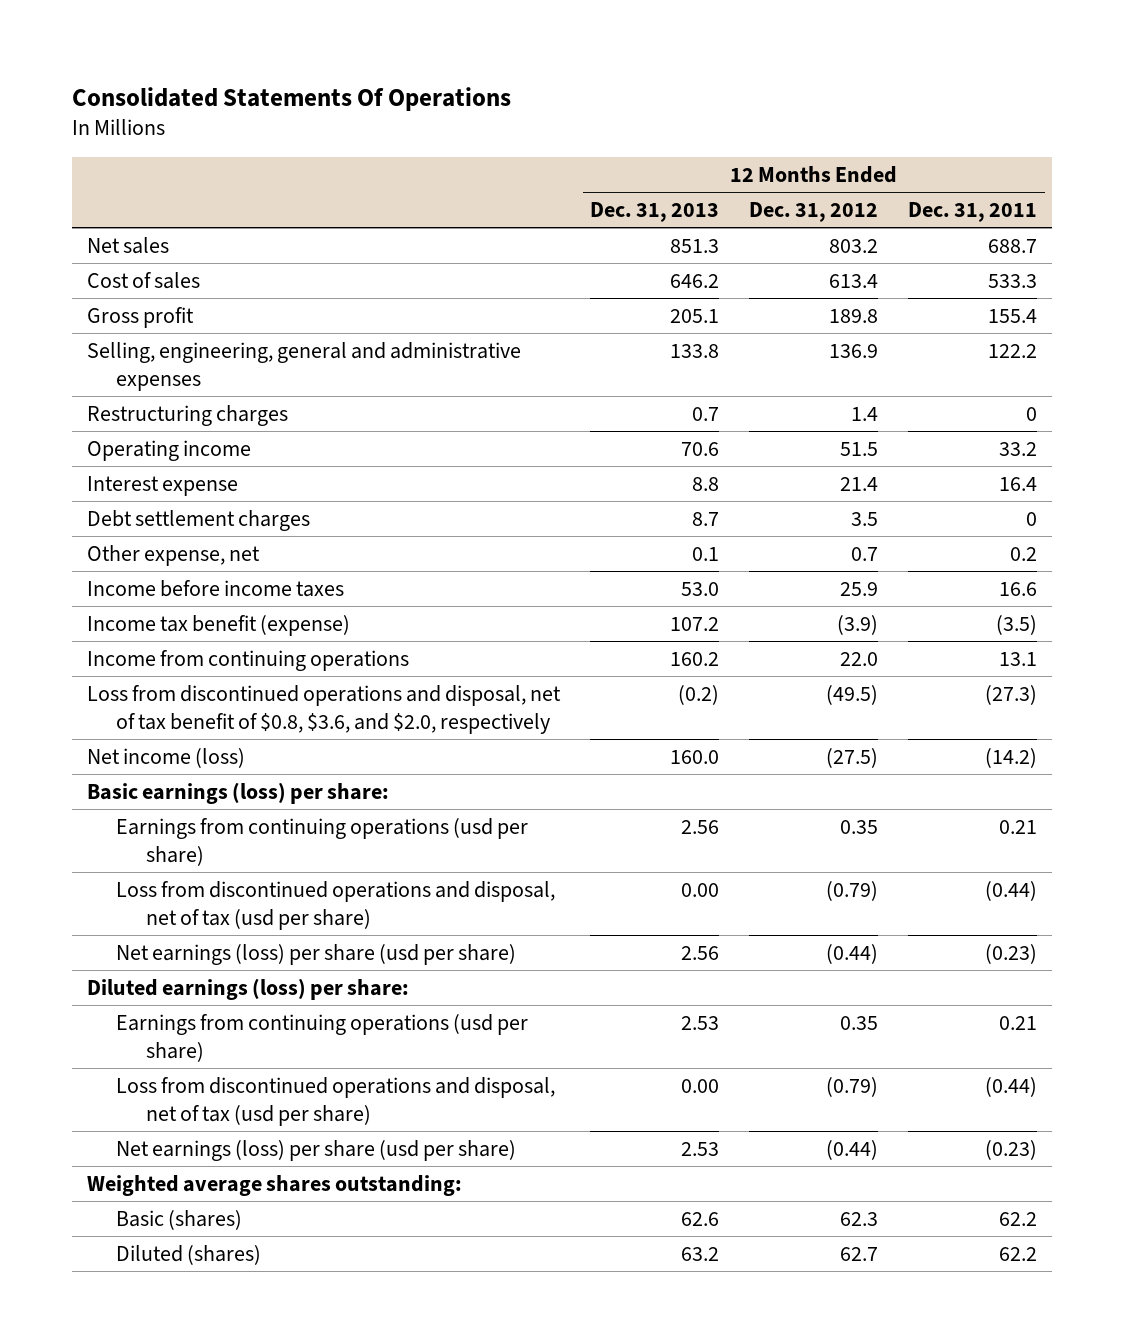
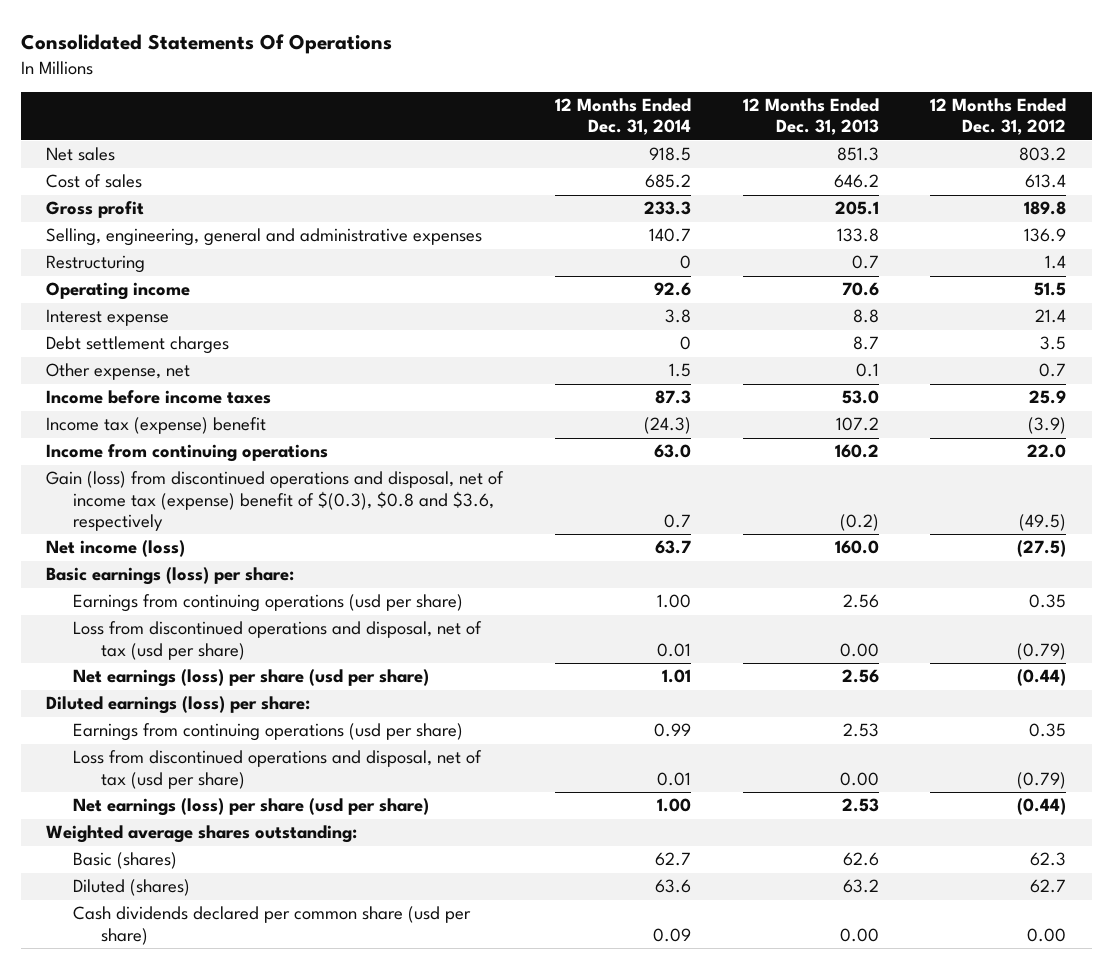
- | 12 Months Ended Dec. 31, 2013 | 12 Months Ended Dec. 31, 2012 | 12 Months Ended Dec. 31, 2011
+ | 12 Months Ended Dec. 31, 2014 | 12 Months Ended Dec. 31, 2013 | 12 Months Ended Dec. 31, 2012
- Restructuring charges | 0.7 | 1.4 | 0
+ Restructuring | 0 | 0.7 | 1.4
- Income tax benefit (expense) | 107.2 | (3.9) | (3.5)
+ Income tax (expense) benefit | (24.3) | 107.2 | (3.9)
- Loss from discontinued operations and disposal, net of tax benefit of $0.8, $3.6, and $2.0, respectively | (0.2) | (49.5) | (27.3)
+ Gain (loss) from discontinued operations and disposal, net of income tax (expense) benefit of $(0.3), $0.8 and $3.6, respectively | 0.7 | (0.2) | (49.5)
+ Cash dividends declared per common share (usd per share) | 0.09 | 0.00 | 0.00

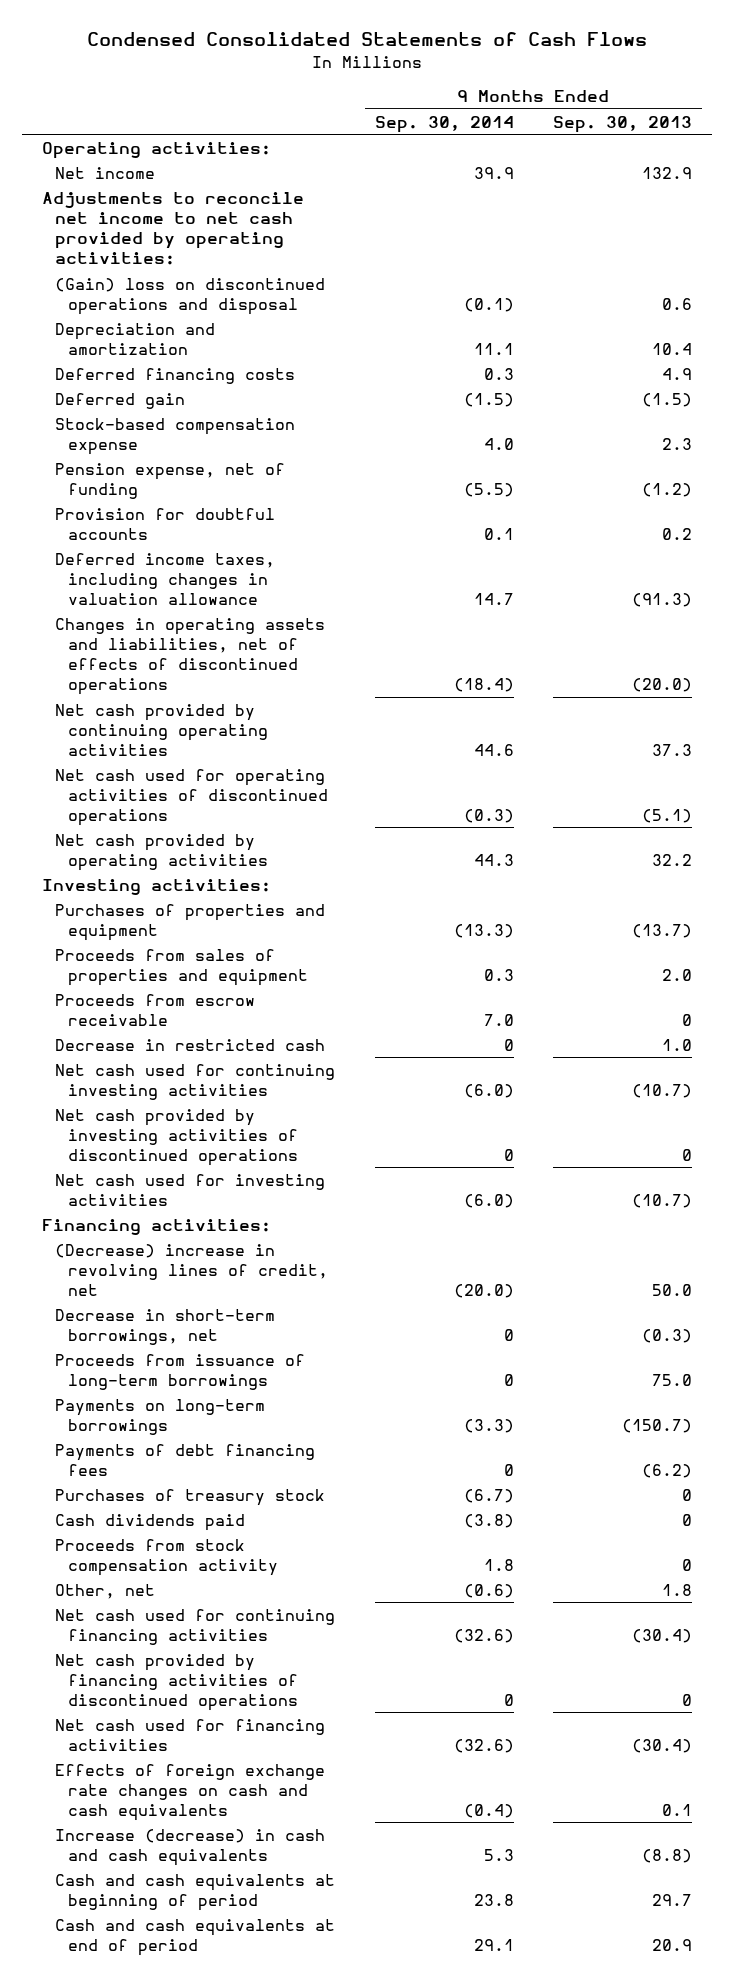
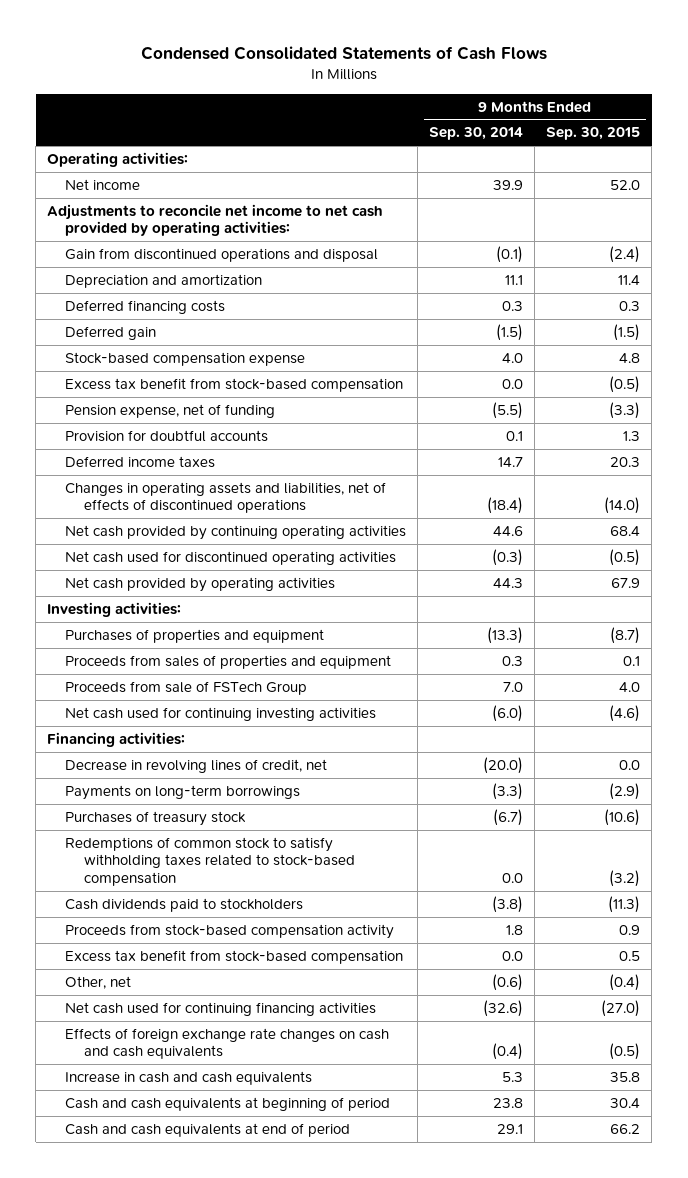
- | 9 Months Ended Sep. 30, 2014 | 9 Months Ended Sep. 30, 2013
+ | 9 Months Ended Sep. 30, 2014 | 9 Months Ended Sep. 30, 2015
- (Gain) loss on discontinued operations and disposal | (0.1) | 0.6
+ Gain from discontinued operations and disposal | (0.1) | (2.4)
+ Excess tax benefit from stock-based compensation | 0.0 | (0.5)
- Deferred income taxes, including changes in valuation allowance | 14.7 | (91.3)
+ Deferred income taxes | 14.7 | 20.3
- Net cash used for operating activities of discontinued operations | (0.3) | (5.1)
+ Net cash used for discontinued operating activities | (0.3) | (0.5)
- Proceeds from escrow receivable | 7.0 | 0
- Decrease in restricted cash | 0 | 1.0
+ Proceeds from sale of FSTech Group | 7.0 | 4.0
- Net cash provided by investing activities of discontinued operations | 0 | 0
- Net cash used for investing activities | (6.0) | (10.7)
- (Decrease) increase in revolving lines of credit, net | (20.0) | 50.0
- Decrease in short-term borrowings, net | 0 | (0.3)
- Proceeds from issuance of long-term borrowings | 0 | 75.0
+ Decrease in revolving lines of credit, net | (20.0) | 0.0
- Payments of debt financing fees | 0 | (6.2)
- Cash dividends paid | (3.8) | 0
- Proceeds from stock compensation activity | 1.8 | 0
+ Redemptions of common stock to satisfy withholding taxes related to stock-based compensation | 0.0 | (3.2)
+ Cash dividends paid to stockholders | (3.8) | (11.3)
+ Proceeds from stock-based compensation activity | 1.8 | 0.9
+ Excess tax benefit from stock-based compensation | 0.0 | 0.5
- Net cash provided by financing activities of discontinued operations | 0 | 0
- Net cash used for financing activities | (32.6) | (30.4)
- Increase (decrease) in cash and cash equivalents | 5.3 | (8.8)
+ Increase in cash and cash equivalents | 5.3 | 35.8

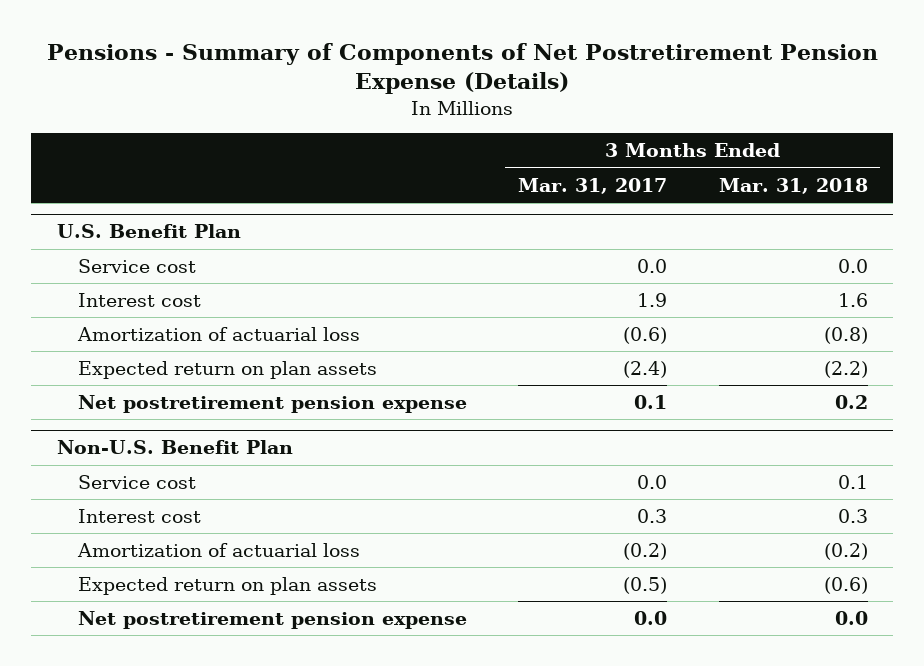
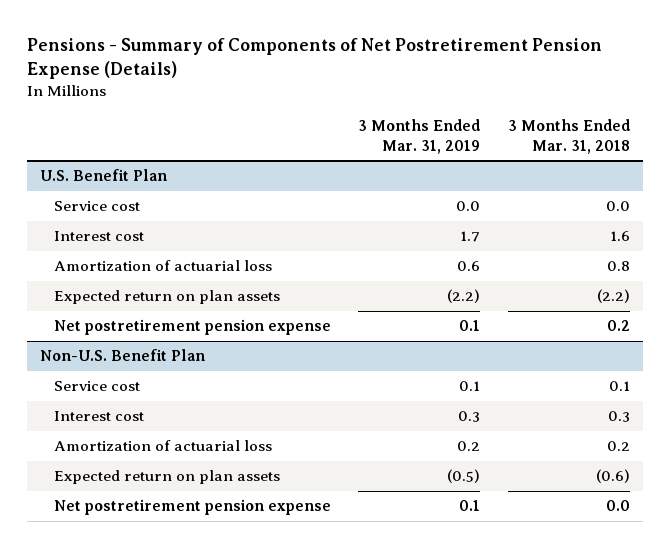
- | 3 Months Ended Mar. 31, 2017 | 3 Months Ended Mar. 31, 2018
+ | 3 Months Ended Mar. 31, 2019 | 3 Months Ended Mar. 31, 2018
@ U.S. Benefit Plan
- Amortization of actuarial loss | (0.6) | (0.8)
+ Amortization of actuarial loss | 0.6 | 0.8
@ Non-U.S. Benefit Plan
- Amortization of actuarial loss | (0.2) | (0.2)
+ Amortization of actuarial loss | 0.2 | 0.2

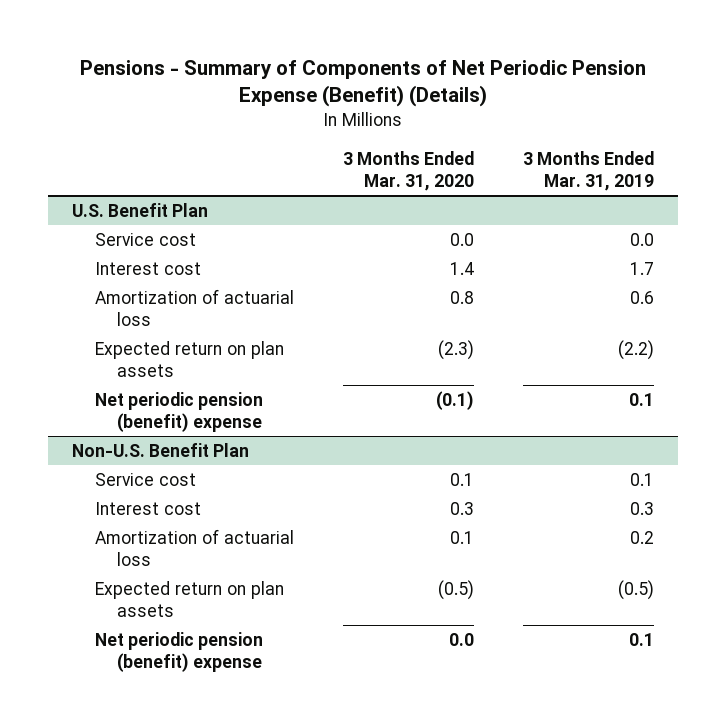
- Pensions - Summary of Components of Net Postretirement Pension Expense (Details)
+ Pensions - Summary of Components of Net Periodic Pension Expense (Benefit) (Details)
- | 3 Months Ended Mar. 31, 2019 | 3 Months Ended Mar. 31, 2018
+ | 3 Months Ended Mar. 31, 2020 | 3 Months Ended Mar. 31, 2019
@ U.S. Benefit Plan
- Net postretirement pension expense | 0.1 | 0.2
+ Net periodic pension (benefit) expense | (0.1) | 0.1
@ Non-U.S. Benefit Plan
- Net postretirement pension expense | 0.1 | 0.0
+ Net periodic pension (benefit) expense | 0.0 | 0.1

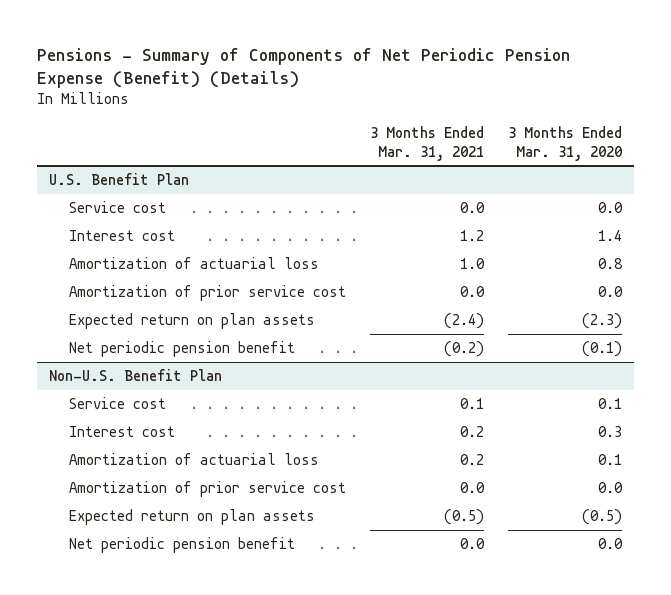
- | 3 Months Ended Mar. 31, 2020 | 3 Months Ended Mar. 31, 2019
+ | 3 Months Ended Mar. 31, 2021 | 3 Months Ended Mar. 31, 2020
@ U.S. Benefit Plan
+ Amortization of prior service cost | 0.0 | 0.0
- Net periodic pension (benefit) expense | (0.1) | 0.1
+ Net periodic pension benefit | (0.2) | (0.1)
@ Non-U.S. Benefit Plan
+ Amortization of prior service cost | 0.0 | 0.0
- Net periodic pension (benefit) expense | 0.0 | 0.1
+ Net periodic pension benefit | 0.0 | 0.0

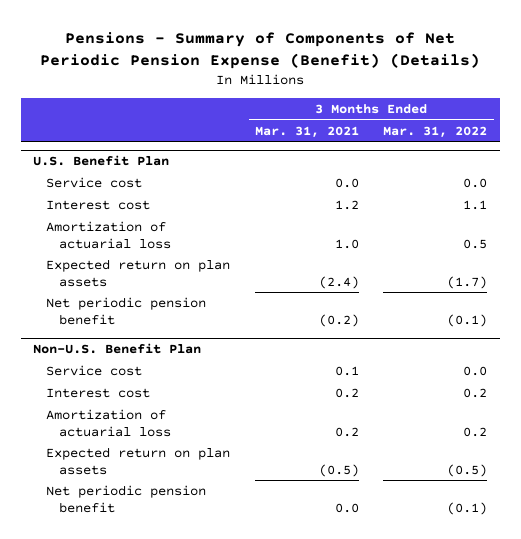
- | 3 Months Ended Mar. 31, 2021 | 3 Months Ended Mar. 31, 2020
+ | 3 Months Ended Mar. 31, 2021 | 3 Months Ended Mar. 31, 2022
@ U.S. Benefit Plan
- Amortization of prior service cost | 0.0 | 0.0
@ Non-U.S. Benefit Plan
- Amortization of prior service cost | 0.0 | 0.0

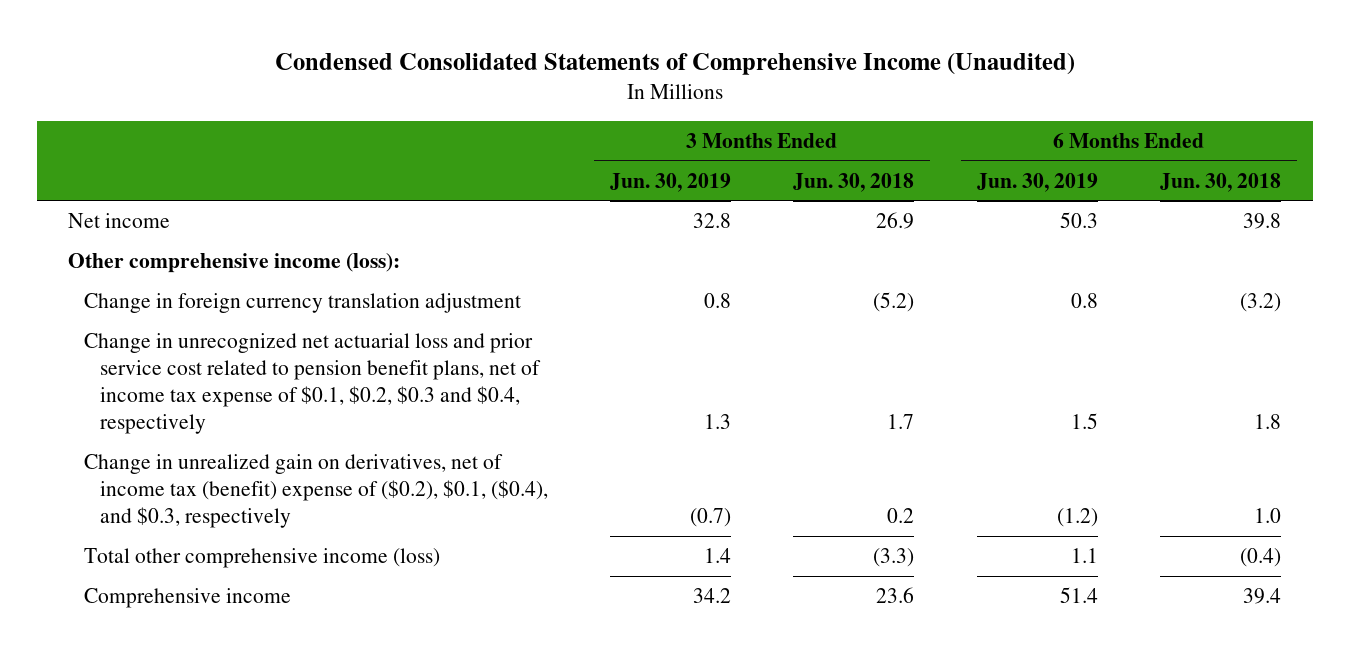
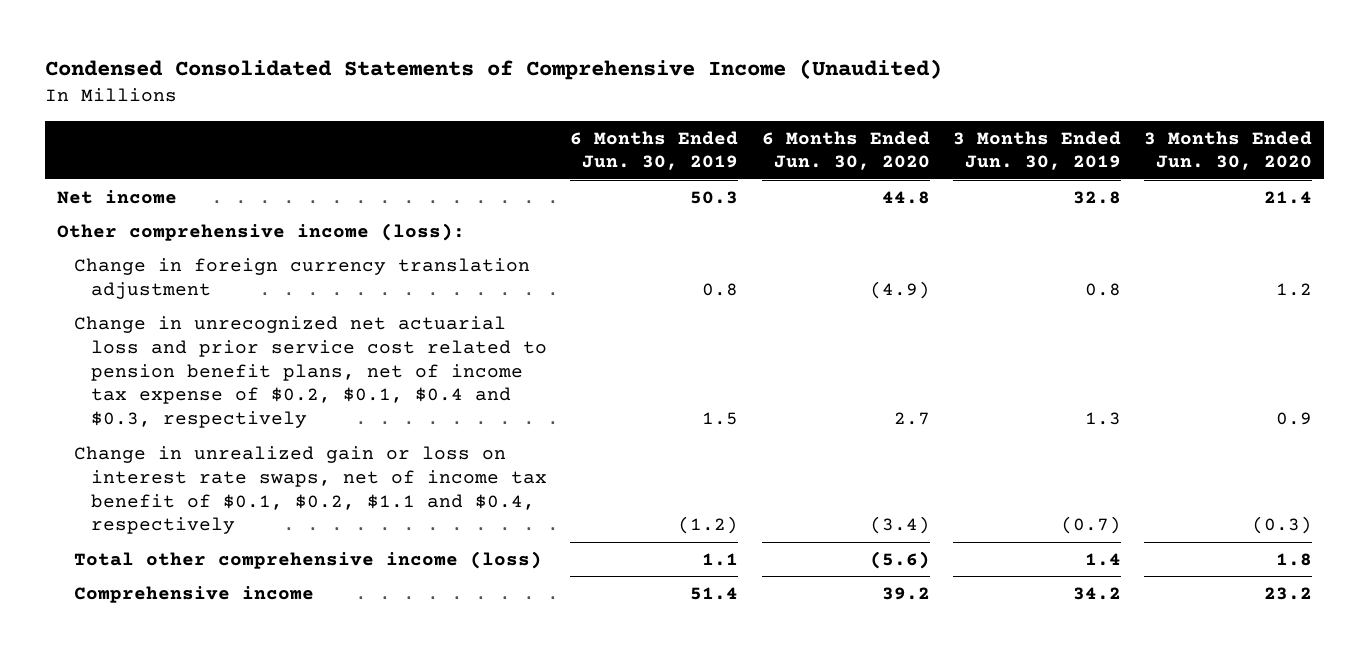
- | 3 Months Ended Jun. 30, 2019 | 3 Months Ended Jun. 30, 2018 | 6 Months Ended Jun. 30, 2019 | 6 Months Ended Jun. 30, 2018
+ | 6 Months Ended Jun. 30, 2019 | 6 Months Ended Jun. 30, 2020 | 3 Months Ended Jun. 30, 2019 | 3 Months Ended Jun. 30, 2020
- Change in unrecognized net actuarial loss and prior service cost related to pension benefit plans, net of income tax expense of $0.1, $0.2, $0.3 and $0.4, respectively | 1.3 | 1.7 | 1.5 | 1.8
- Change in unrealized gain on derivatives, net of income tax (benefit) expense of ($0.2), $0.1, ($0.4), and $0.3, respectively | (0.7) | 0.2 | (1.2) | 1.0
+ Change in unrecognized net actuarial loss and prior service cost related to pension benefit plans, net of income tax expense of $0.2, $0.1, $0.4 and $0.3, respectively | 1.5 | 2.7 | 1.3 | 0.9
+ Change in unrealized gain or loss on interest rate swaps, net of income tax benefit of $0.1, $0.2, $1.1 and $0.4, respectively | (1.2) | (3.4) | (0.7) | (0.3)

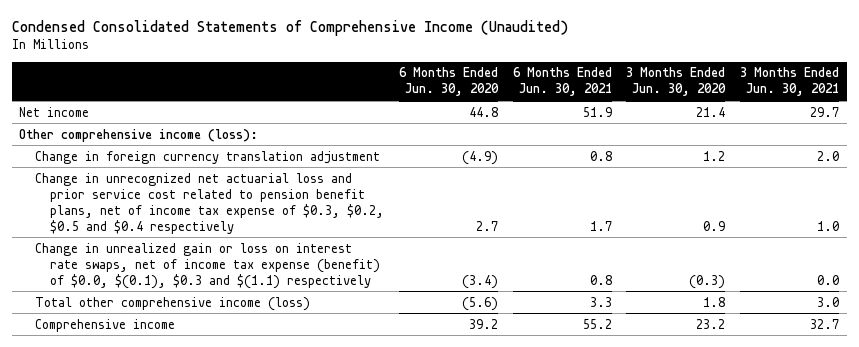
- | 6 Months Ended Jun. 30, 2019 | 6 Months Ended Jun. 30, 2020 | 3 Months Ended Jun. 30, 2019 | 3 Months Ended Jun. 30, 2020
+ | 6 Months Ended Jun. 30, 2020 | 6 Months Ended Jun. 30, 2021 | 3 Months Ended Jun. 30, 2020 | 3 Months Ended Jun. 30, 2021
- Change in unrecognized net actuarial loss and prior service cost related to pension benefit plans, net of income tax expense of $0.2, $0.1, $0.4 and $0.3, respectively | 1.5 | 2.7 | 1.3 | 0.9
- Change in unrealized gain or loss on interest rate swaps, net of income tax benefit of $0.1, $0.2, $1.1 and $0.4, respectively | (1.2) | (3.4) | (0.7) | (0.3)
+ Change in unrecognized net actuarial loss and prior service cost related to pension benefit plans, net of income tax expense of $0.3, $0.2, $0.5 and $0.4 respectively | 2.7 | 1.7 | 0.9 | 1.0
+ Change in unrealized gain or loss on interest rate swaps, net of income tax expense (benefit) of $0.0, $(0.1), $0.3 and $(1.1) respectively | (3.4) | 0.8 | (0.3) | 0.0

